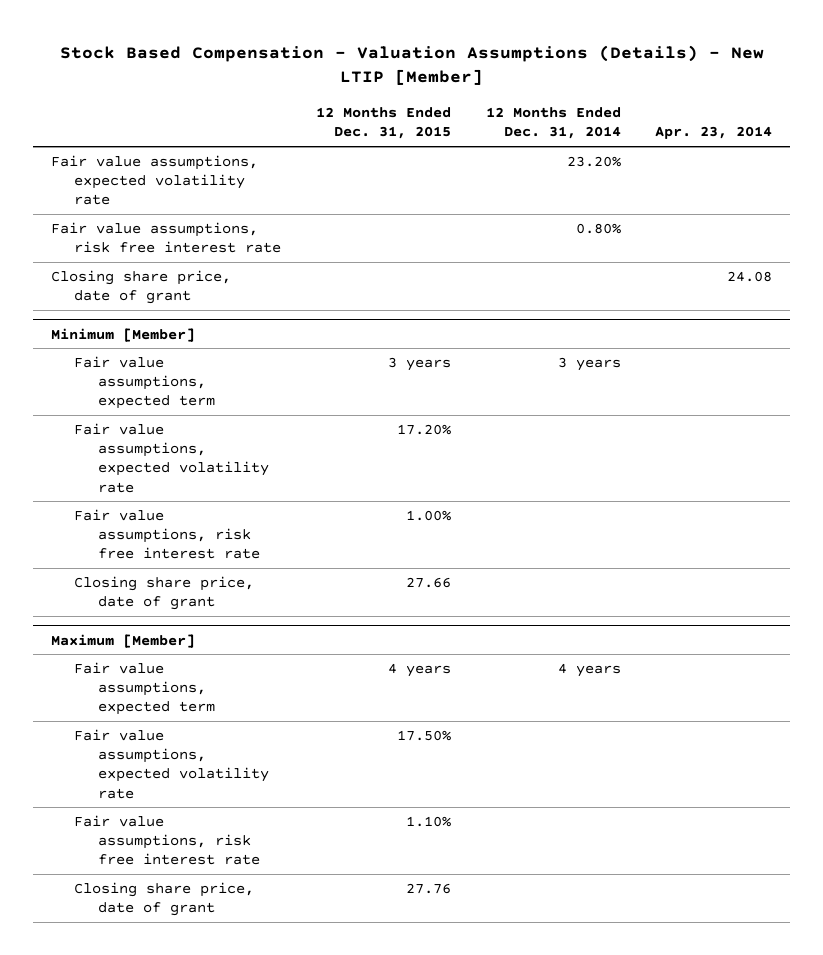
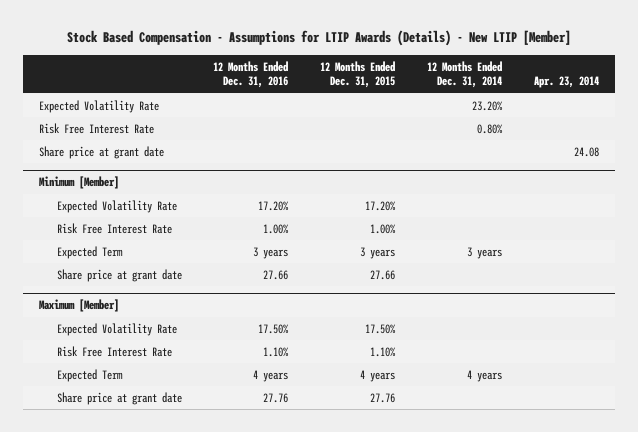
- Stock Based Compensation - Valuation Assumptions (Details) - New LTIP [Member]
+ Stock Based Compensation - Assumptions for LTIP Awards (Details) - New LTIP [Member]
- | 12 Months Ended Dec. 31, 2015 | 12 Months Ended Dec. 31, 2014 | Apr. 23, 2014
+ | 12 Months Ended Dec. 31, 2016 | 12 Months Ended Dec. 31, 2015 | 12 Months Ended Dec. 31, 2014 | Apr. 23, 2014
- Fair value assumptions, expected volatility rate | | 23.20% |
- Fair value assumptions, risk free interest rate | | 0.80% |
- Closing share price, date of grant | | | 24.08
+ Expected Volatility Rate | | | 23.20% |
+ Risk Free Interest Rate | | | 0.80% |
+ Share price at grant date | | | | 24.08
@ Minimum [Member]
- Fair value assumptions, expected term | 3 years | 3 years |
- Fair value assumptions, expected volatility rate | 17.20% | |
- Fair value assumptions, risk free interest rate | 1.00% | |
- Closing share price, date of grant | 27.66 | |
+ Expected Volatility Rate | 17.20% | 17.20% | |
+ Risk Free Interest Rate | 1.00% | 1.00% | |
+ Expected Term | 3 years | 3 years | 3 years |
+ Share price at grant date | 27.66 | 27.66 | |
@ Maximum [Member]
- Fair value assumptions, expected term | 4 years | 4 years |
- Fair value assumptions, expected volatility rate | 17.50% | |
- Fair value assumptions, risk free interest rate | 1.10% | |
- Closing share price, date of grant | 27.76 | |
+ Expected Volatility Rate | 17.50% | 17.50% | |
+ Risk Free Interest Rate | 1.10% | 1.10% | |
+ Expected Term | 4 years | 4 years | 4 years |
+ Share price at grant date | 27.76 | 27.76 | |

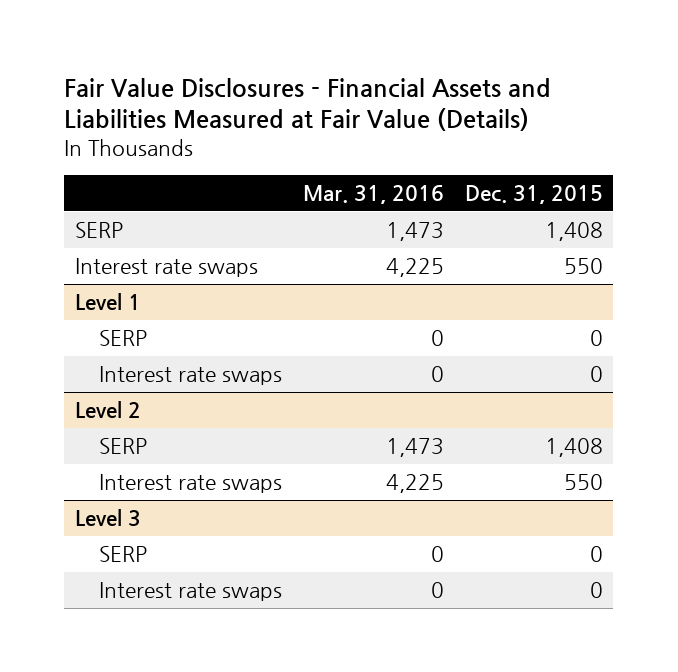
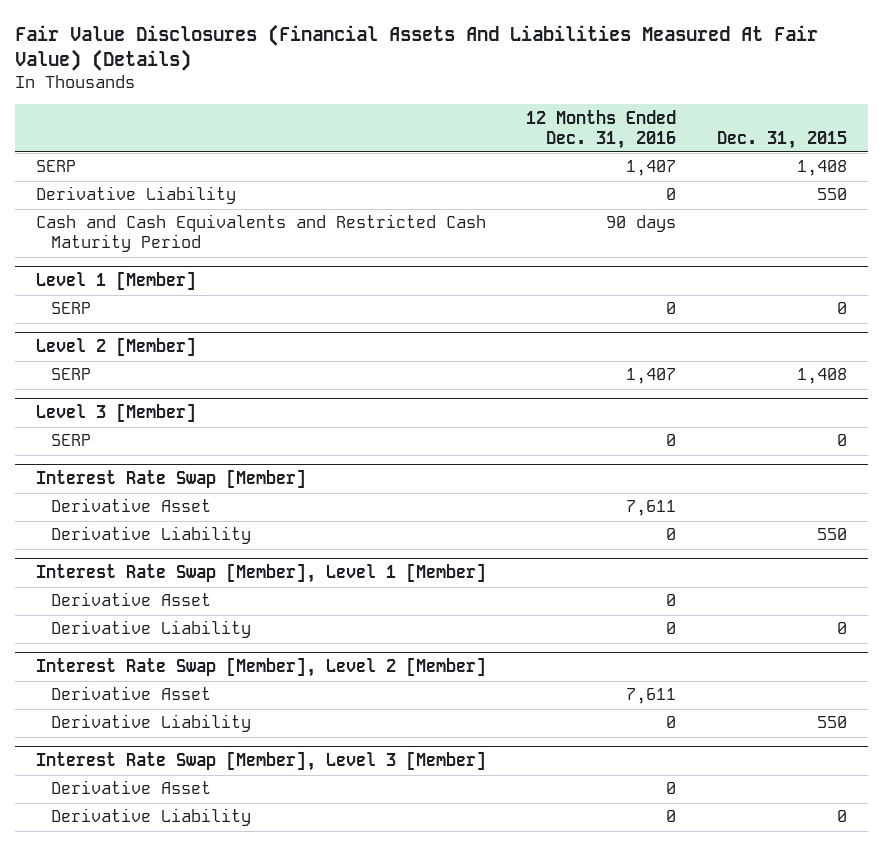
- Fair Value Disclosures - Financial Assets and Liabilities Measured at Fair Value (Details)
+ Fair Value Disclosures (Financial Assets And Liabilities Measured At Fair Value) (Details)
- | Mar. 31, 2016 | Dec. 31, 2015
+ | 12 Months Ended Dec. 31, 2016 | Dec. 31, 2015
- Interest rate swaps | 4,225 | 550
- Level 1
+ Derivative Liability | 0 | 550
+ Cash and Cash Equivalents and Restricted Cash Maturity Period | 90 days |
+ Level 1 [Member]
- Interest rate swaps | 0 | 0
- Level 2
+ Level 2 [Member]
- Interest rate swaps | 4,225 | 550
- Level 3
+ Level 3 [Member]
- Interest rate swaps | 0 | 0
+ Interest Rate Swap [Member]
+ Derivative Asset | 7,611 |
+ Derivative Liability | 0 | 550
+ Interest Rate Swap [Member], Level 1 [Member]
+ Derivative Asset | 0 |
+ Derivative Liability | 0 | 0
+ Interest Rate Swap [Member], Level 2 [Member]
+ Derivative Asset | 7,611 |
+ Derivative Liability | 0 | 550
+ Interest Rate Swap [Member], Level 3 [Member]
+ Derivative Asset | 0 |
+ Derivative Liability | 0 | 0

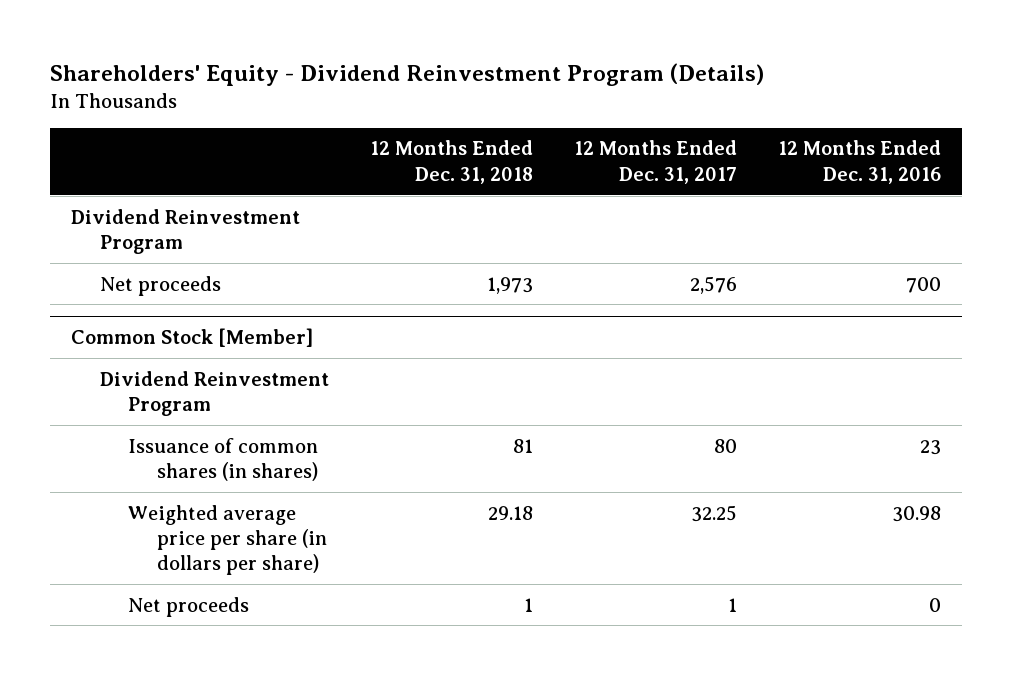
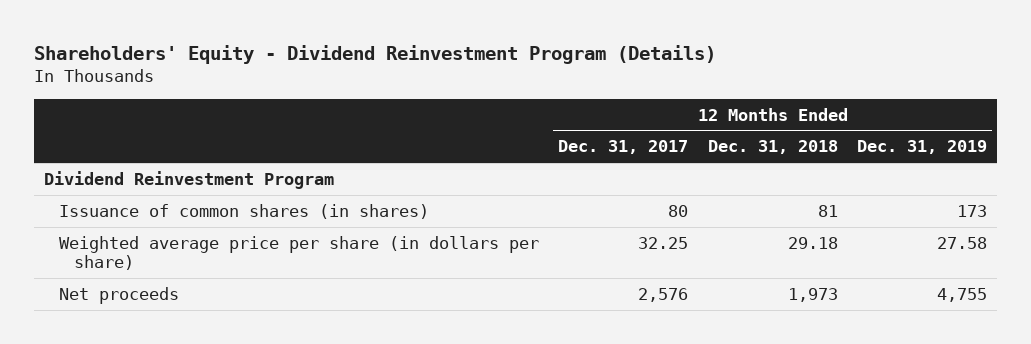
- | 12 Months Ended Dec. 31, 2018 | 12 Months Ended Dec. 31, 2017 | 12 Months Ended Dec. 31, 2016
+ | 12 Months Ended Dec. 31, 2017 | 12 Months Ended Dec. 31, 2018 | 12 Months Ended Dec. 31, 2019
- Common Stock [Member]
- Dividend Reinvestment Program
- Net proceeds | 1 | 1 | 0
moved down: Net proceeds | 2,576 | 1,973 | 4,755

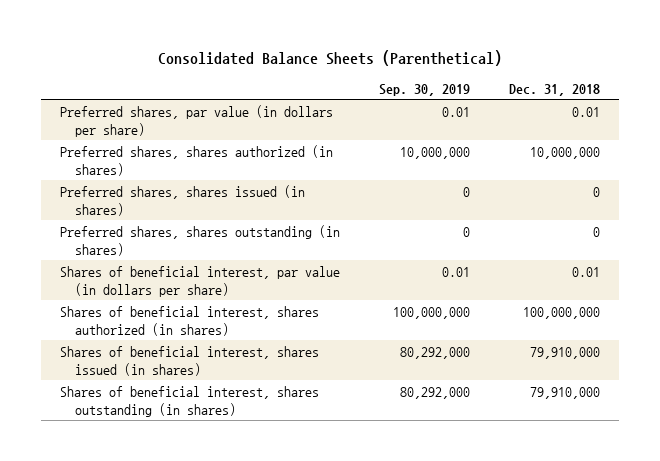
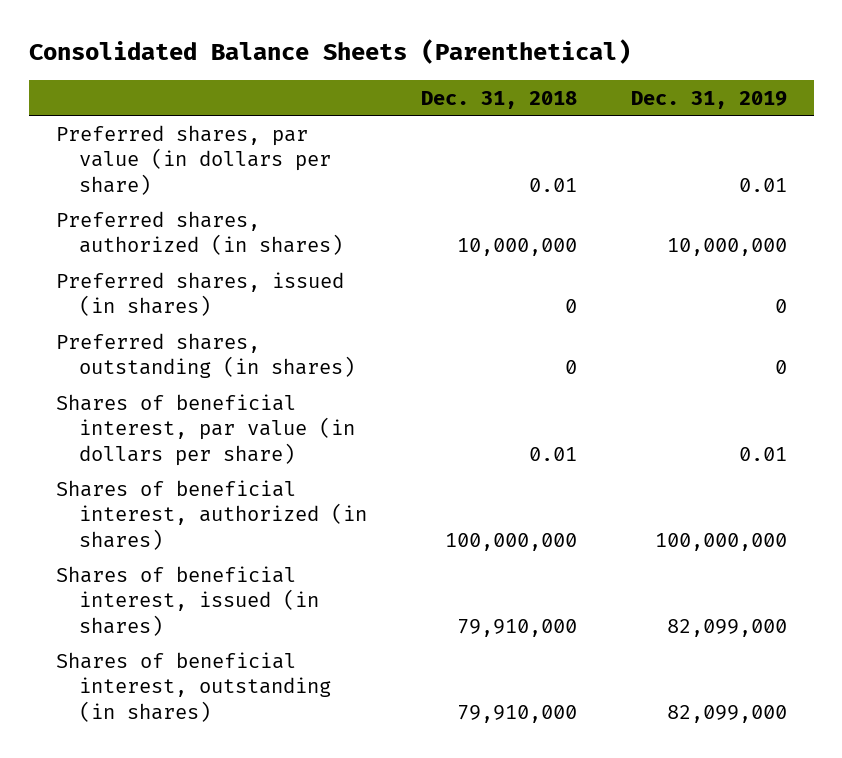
- | Sep. 30, 2019 | Dec. 31, 2018
+ | Dec. 31, 2018 | Dec. 31, 2019
- Preferred shares, shares authorized (in shares) | 10,000,000 | 10,000,000
- Preferred shares, shares issued (in shares) | 0 | 0
- Preferred shares, shares outstanding (in shares) | 0 | 0
+ Preferred shares, authorized (in shares) | 10,000,000 | 10,000,000
+ Preferred shares, issued (in shares) | 0 | 0
+ Preferred shares, outstanding (in shares) | 0 | 0
- Shares of beneficial interest, shares authorized (in shares) | 100,000,000 | 100,000,000
- Shares of beneficial interest, shares issued (in shares) | 80,292,000 | 79,910,000
- Shares of beneficial interest, shares outstanding (in shares) | 80,292,000 | 79,910,000
+ Shares of beneficial interest, authorized (in shares) | 100,000,000 | 100,000,000
+ Shares of beneficial interest, issued (in shares) | 79,910,000 | 82,099,000
+ Shares of beneficial interest, outstanding (in shares) | 79,910,000 | 82,099,000

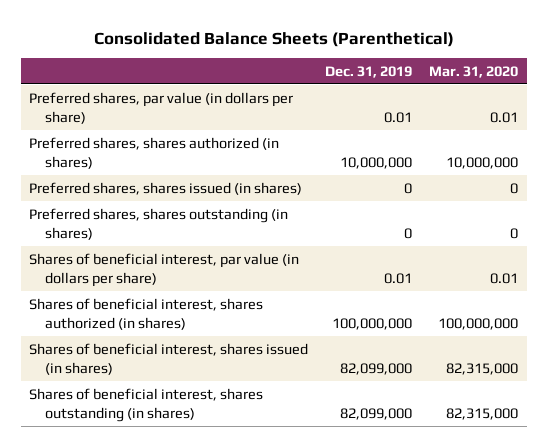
- | Dec. 31, 2018 | Dec. 31, 2019
+ | Dec. 31, 2019 | Mar. 31, 2020
- Preferred shares, authorized (in shares) | 10,000,000 | 10,000,000
- Preferred shares, issued (in shares) | 0 | 0
- Preferred shares, outstanding (in shares) | 0 | 0
+ Preferred shares, shares authorized (in shares) | 10,000,000 | 10,000,000
+ Preferred shares, shares issued (in shares) | 0 | 0
+ Preferred shares, shares outstanding (in shares) | 0 | 0
- Shares of beneficial interest, authorized (in shares) | 100,000,000 | 100,000,000
- Shares of beneficial interest, issued (in shares) | 79,910,000 | 82,099,000
- Shares of beneficial interest, outstanding (in shares) | 79,910,000 | 82,099,000
+ Shares of beneficial interest, shares authorized (in shares) | 100,000,000 | 100,000,000
+ Shares of beneficial interest, shares issued (in shares) | 82,099,000 | 82,315,000
+ Shares of beneficial interest, shares outstanding (in shares) | 82,099,000 | 82,315,000

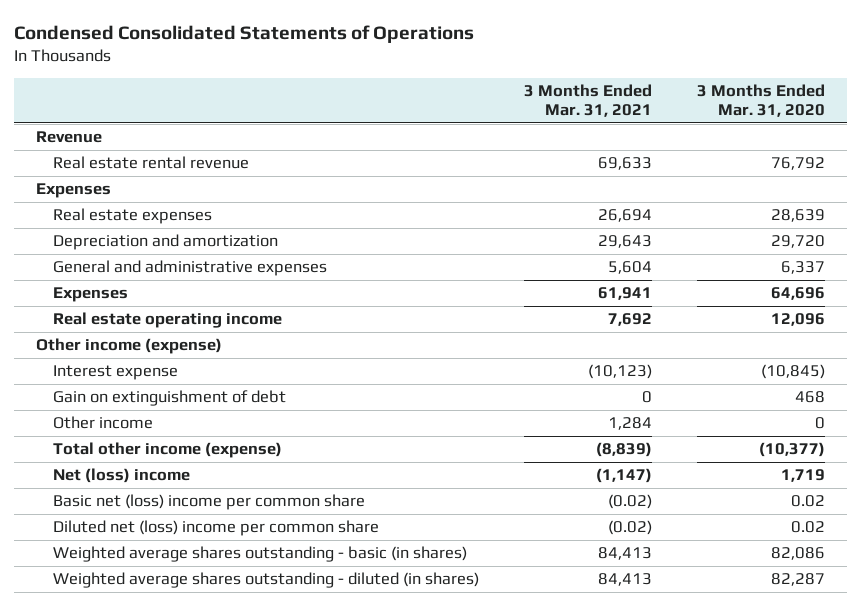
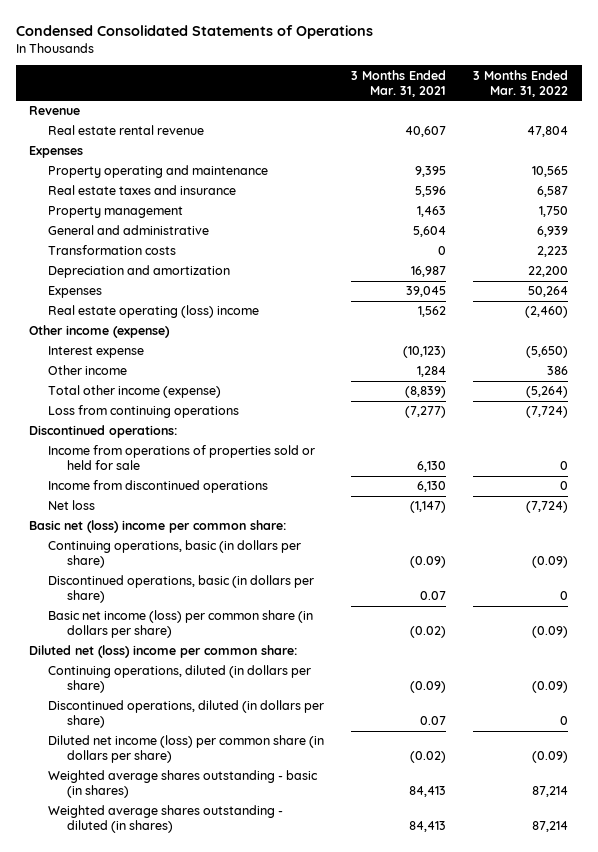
- | 3 Months Ended Mar. 31, 2021 | 3 Months Ended Mar. 31, 2020
+ | 3 Months Ended Mar. 31, 2021 | 3 Months Ended Mar. 31, 2022
- Real estate rental revenue | 69,633 | 76,792
+ Real estate rental revenue | 40,607 | 47,804
- Real estate expenses | 26,694 | 28,639
- Depreciation and amortization | 29,643 | 29,720
- General and administrative expenses | 5,604 | 6,337
- Expenses | 61,941 | 64,696
- Real estate operating income | 7,692 | 12,096
+ Property operating and maintenance | 9,395 | 10,565
+ Real estate taxes and insurance | 5,596 | 6,587
+ Property management | 1,463 | 1,750
+ General and administrative | 5,604 | 6,939
+ Transformation costs | 0 | 2,223
+ Depreciation and amortization | 16,987 | 22,200
+ Expenses | 39,045 | 50,264
+ Real estate operating (loss) income | 1,562 | (2,460)
- Gain on extinguishment of debt | 0 | 468
- Net (loss) income | (1,147) | 1,719
- Basic net (loss) income per common share | (0.02) | 0.02
- Diluted net (loss) income per common share | (0.02) | 0.02
+ Loss from continuing operations | (7,277) | (7,724)
+ Discontinued operations:
+ Income from operations of properties sold or held for sale | 6,130 | 0
+ Income from discontinued operations | 6,130 | 0
+ Net loss | (1,147) | (7,724)
+ Basic net (loss) income per common share:
+ Continuing operations, basic (in dollars per share) | (0.09) | (0.09)
+ Discontinued operations, basic (in dollars per share) | 0.07 | 0
+ Basic net income (loss) per common share (in dollars per share) | (0.02) | (0.09)
+ Diluted net (loss) income per common share:
+ Continuing operations, diluted (in dollars per share) | (0.09) | (0.09)
+ Discontinued operations, diluted (in dollars per share) | 0.07 | 0
+ Diluted net income (loss) per common share (in dollars per share) | (0.02) | (0.09)

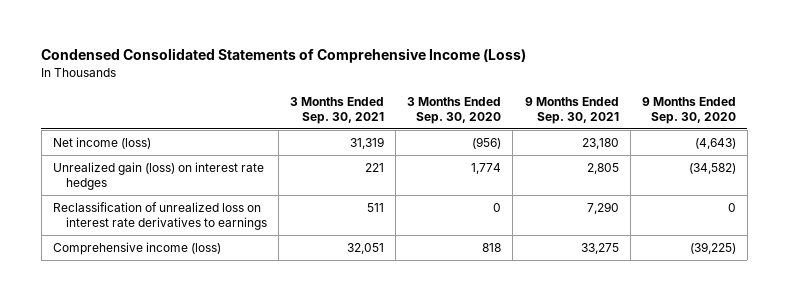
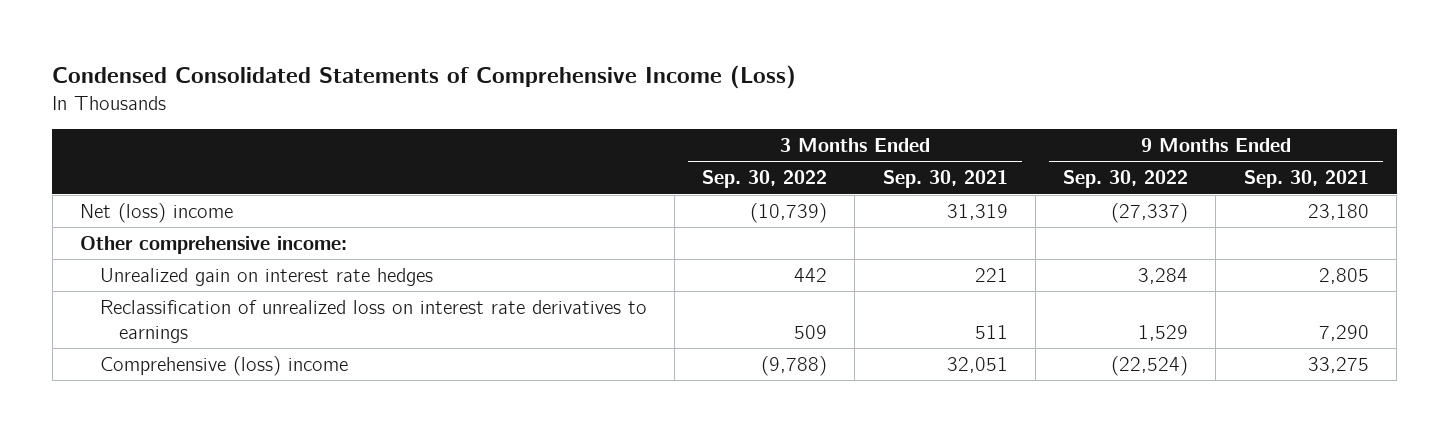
- | 3 Months Ended Sep. 30, 2021 | 3 Months Ended Sep. 30, 2020 | 9 Months Ended Sep. 30, 2021 | 9 Months Ended Sep. 30, 2020
+ | 3 Months Ended Sep. 30, 2022 | 3 Months Ended Sep. 30, 2021 | 9 Months Ended Sep. 30, 2022 | 9 Months Ended Sep. 30, 2021
- Net income (loss) | 31,319 | (956) | 23,180 | (4,643)
- Unrealized gain (loss) on interest rate hedges | 221 | 1,774 | 2,805 | (34,582)
+ Net (loss) income | (10,739) | 31,319 | (27,337) | 23,180
+ Other comprehensive income:
+ Unrealized gain on interest rate hedges | 442 | 221 | 3,284 | 2,805
- Comprehensive income (loss) | 32,051 | 818 | 33,275 | (39,225)
+ Comprehensive (loss) income | (9,788) | 32,051 | (22,524) | 33,275

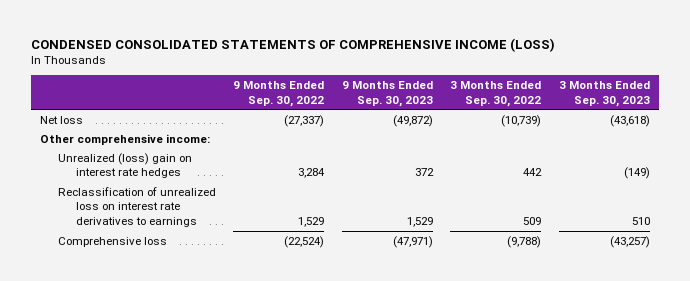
- Condensed Consolidated Statements of Comprehensive Income (Loss)
+ CONDENSED CONSOLIDATED STATEMENTS OF COMPREHENSIVE INCOME (LOSS)
- | 3 Months Ended Sep. 30, 2022 | 3 Months Ended Sep. 30, 2021 | 9 Months Ended Sep. 30, 2022 | 9 Months Ended Sep. 30, 2021
+ | 9 Months Ended Sep. 30, 2022 | 9 Months Ended Sep. 30, 2023 | 3 Months Ended Sep. 30, 2022 | 3 Months Ended Sep. 30, 2023
- Net (loss) income | (10,739) | 31,319 | (27,337) | 23,180
+ Net loss | (27,337) | (49,872) | (10,739) | (43,618)
- Unrealized gain on interest rate hedges | 442 | 221 | 3,284 | 2,805
+ Unrealized (loss) gain on interest rate hedges | 3,284 | 372 | 442 | (149)
- Comprehensive (loss) income | (9,788) | 32,051 | (22,524) | 33,275
+ Comprehensive loss | (22,524) | (47,971) | (9,788) | (43,257)

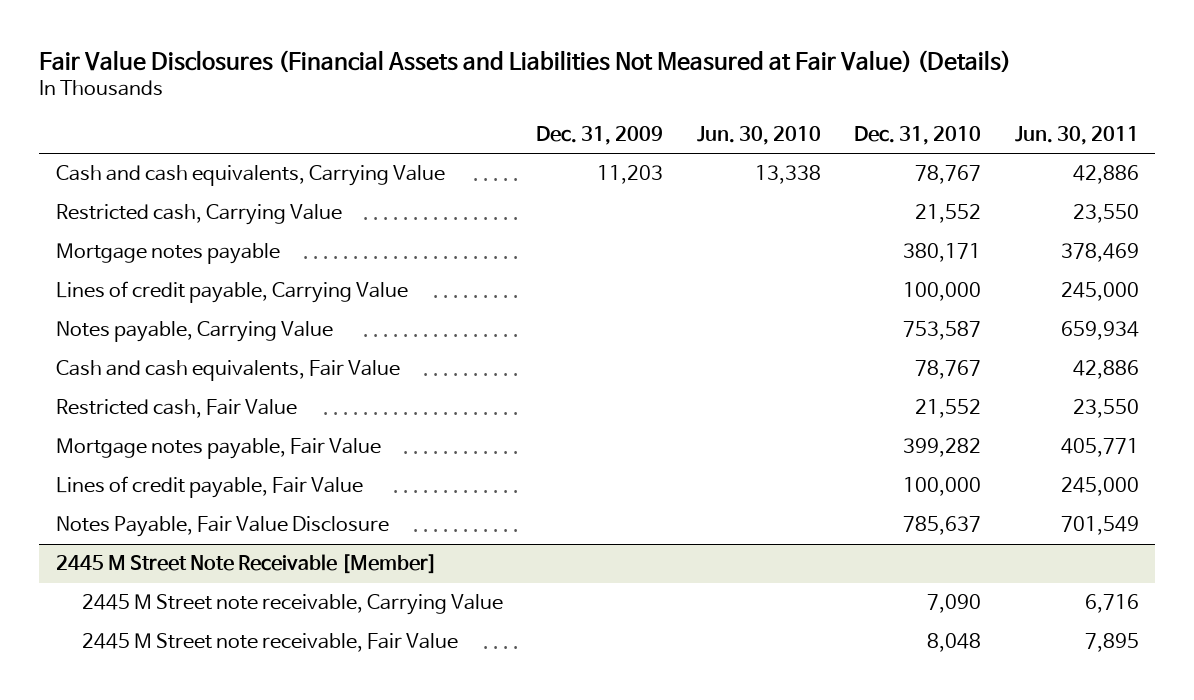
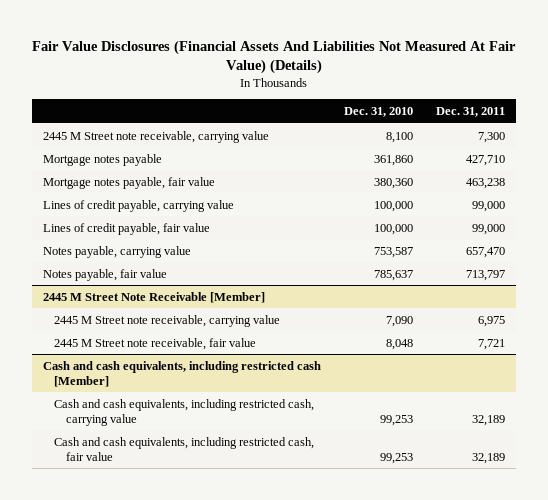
- Fair Value Disclosures (Financial Assets and Liabilities Not Measured at Fair Value) (Details)
+ Fair Value Disclosures (Financial Assets And Liabilities Not Measured At Fair Value) (Details)
- | Dec. 31, 2009 | Jun. 30, 2010 | Dec. 31, 2010 | Jun. 30, 2011
+ | Dec. 31, 2010 | Dec. 31, 2011
- Cash and cash equivalents, Carrying Value | 11,203 | 13,338 | 78,767 | 42,886
- Restricted cash, Carrying Value | | | 21,552 | 23,550
- Mortgage notes payable | | | 380,171 | 378,469
- Lines of credit payable, Carrying Value | | | 100,000 | 245,000
- Notes payable, Carrying Value | | | 753,587 | 659,934
- Cash and cash equivalents, Fair Value | | | 78,767 | 42,886
- Restricted cash, Fair Value | | | 21,552 | 23,550
- Mortgage notes payable, Fair Value | | | 399,282 | 405,771
- Lines of credit payable, Fair Value | | | 100,000 | 245,000
- Notes Payable, Fair Value Disclosure | | | 785,637 | 701,549
+ 2445 M Street note receivable, carrying value | 8,100 | 7,300
+ Mortgage notes payable | 361,860 | 427,710
+ Mortgage notes payable, fair value | 380,360 | 463,238
+ Lines of credit payable, carrying value | 100,000 | 99,000
+ Lines of credit payable, fair value | 100,000 | 99,000
+ Notes payable, carrying value | 753,587 | 657,470
+ Notes payable, fair value | 785,637 | 713,797
@ 2445 M Street Note Receivable [Member]
- 2445 M Street note receivable, Carrying Value | | | 7,090 | 6,716
- 2445 M Street note receivable, Fair Value | | | 8,048 | 7,895
+ 2445 M Street note receivable, carrying value | 7,090 | 6,975
+ 2445 M Street note receivable, fair value | 8,048 | 7,721
+ Cash and cash equivalents, including restricted cash [Member]
+ Cash and cash equivalents, including restricted cash, carrying value | 99,253 | 32,189
+ Cash and cash equivalents, including restricted cash, fair value | 99,253 | 32,189

